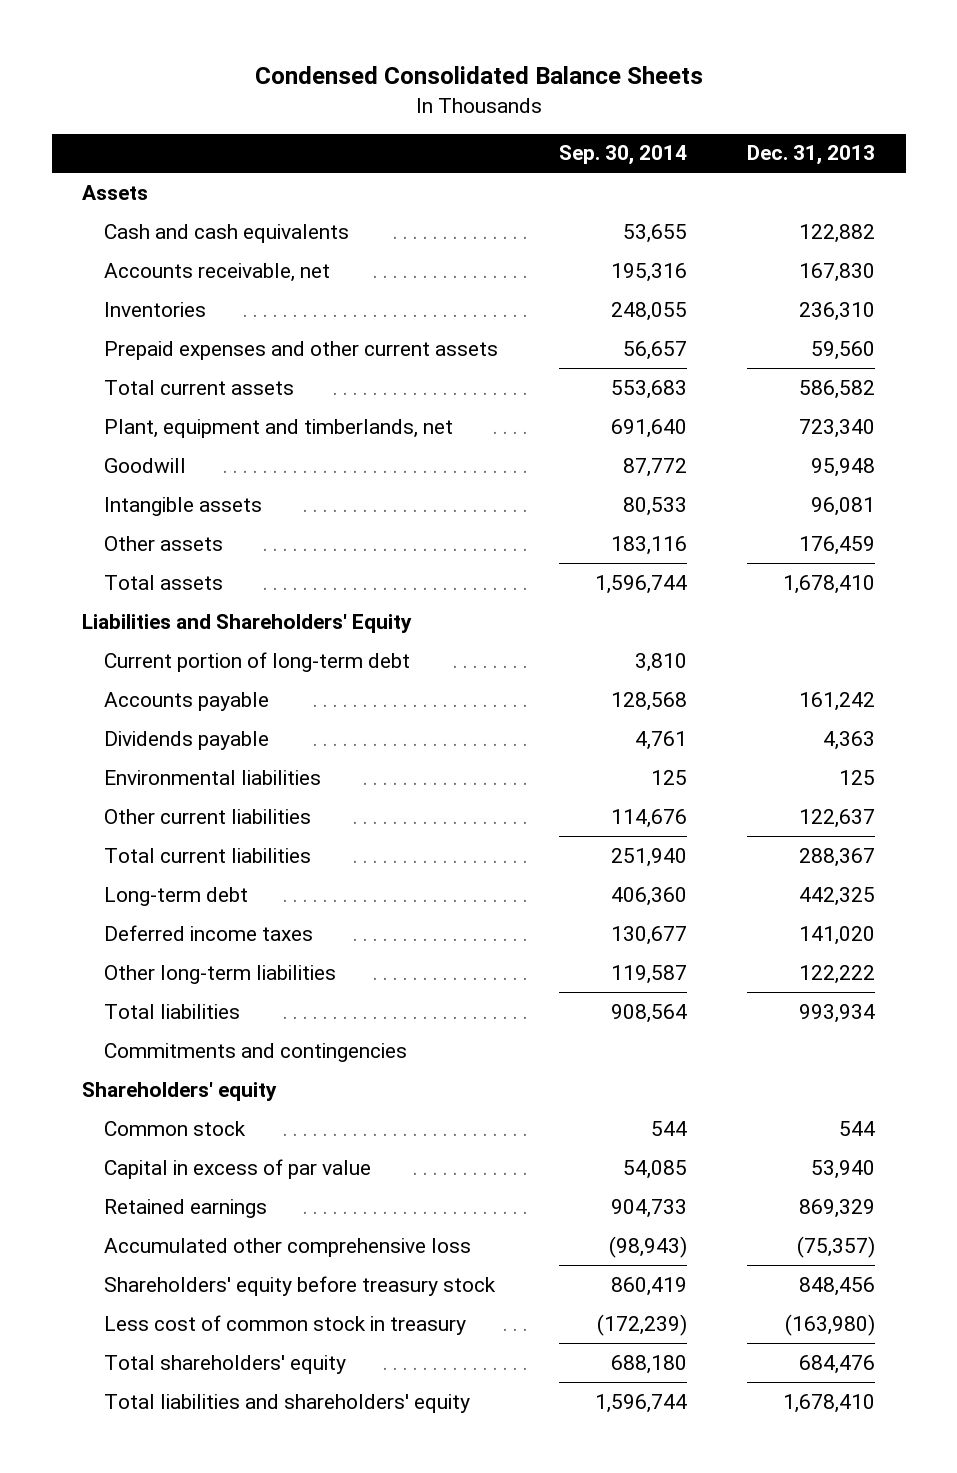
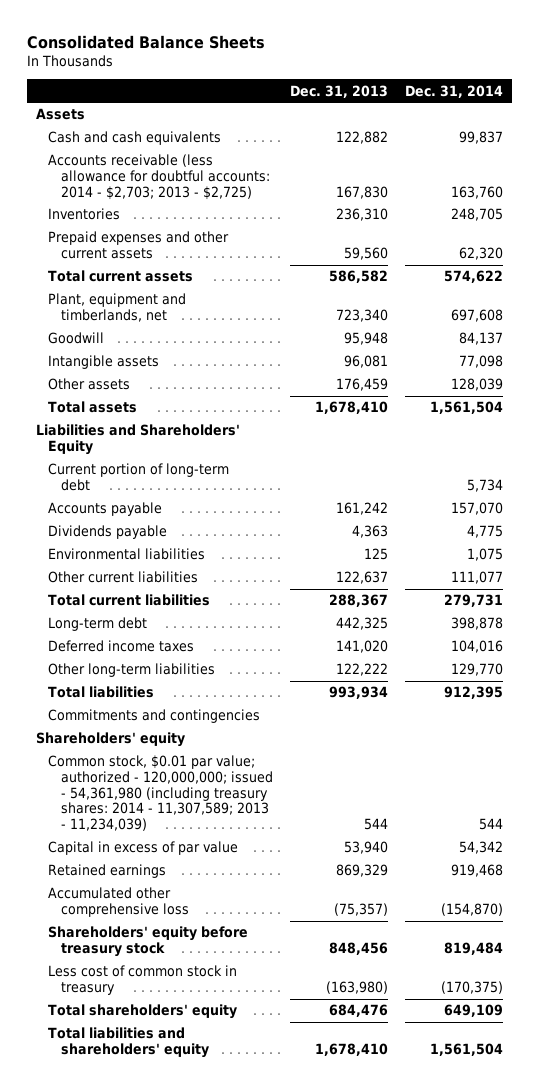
- Condensed Consolidated Balance Sheets
+ Consolidated Balance Sheets
- | Sep. 30, 2014 | Dec. 31, 2013
+ | Dec. 31, 2013 | Dec. 31, 2014
- Accounts receivable, net | 195,316 | 167,830
+ Accounts receivable (less allowance for doubtful accounts: 2014 - $2,703; 2013 - $2,725) | 167,830 | 163,760
- Common stock | 544 | 544
+ Common stock, $0.01 par value; authorized - 120,000,000; issued - 54,361,980 (including treasury shares: 2014 - 11,307,589; 2013 - 11,234,039) | 544 | 544

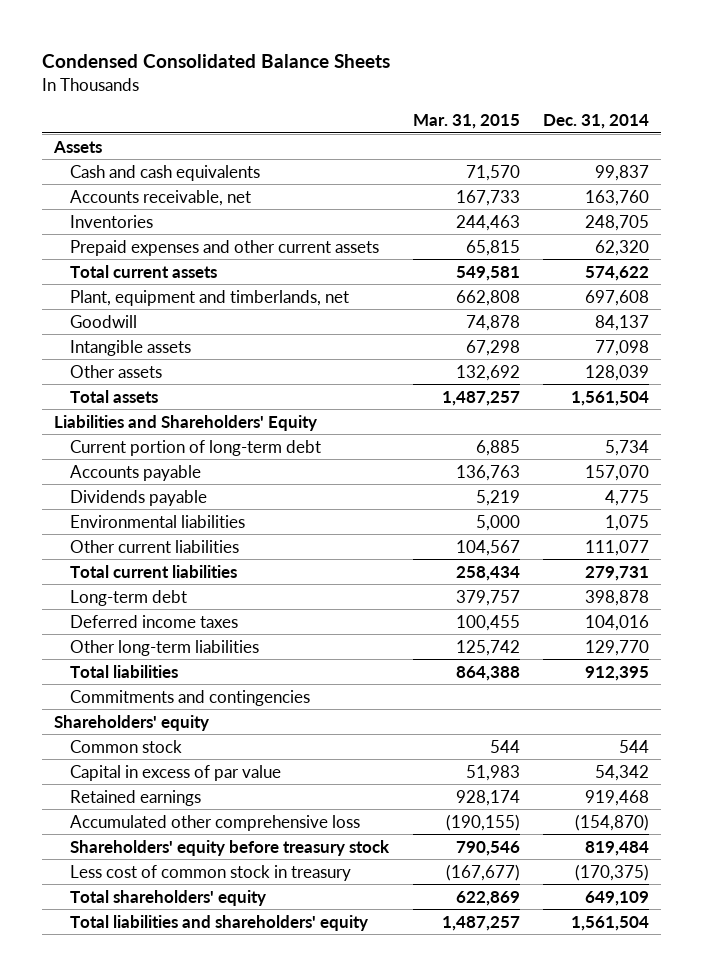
- Consolidated Balance Sheets
+ Condensed Consolidated Balance Sheets
- | Dec. 31, 2013 | Dec. 31, 2014
+ | Mar. 31, 2015 | Dec. 31, 2014
- Accounts receivable (less allowance for doubtful accounts: 2014 - $2,703; 2013 - $2,725) | 167,830 | 163,760
+ Accounts receivable, net | 167,733 | 163,760
- Common stock, $0.01 par value; authorized - 120,000,000; issued - 54,361,980 (including treasury shares: 2014 - 11,307,589; 2013 - 11,234,039) | 544 | 544
+ Common stock | 544 | 544

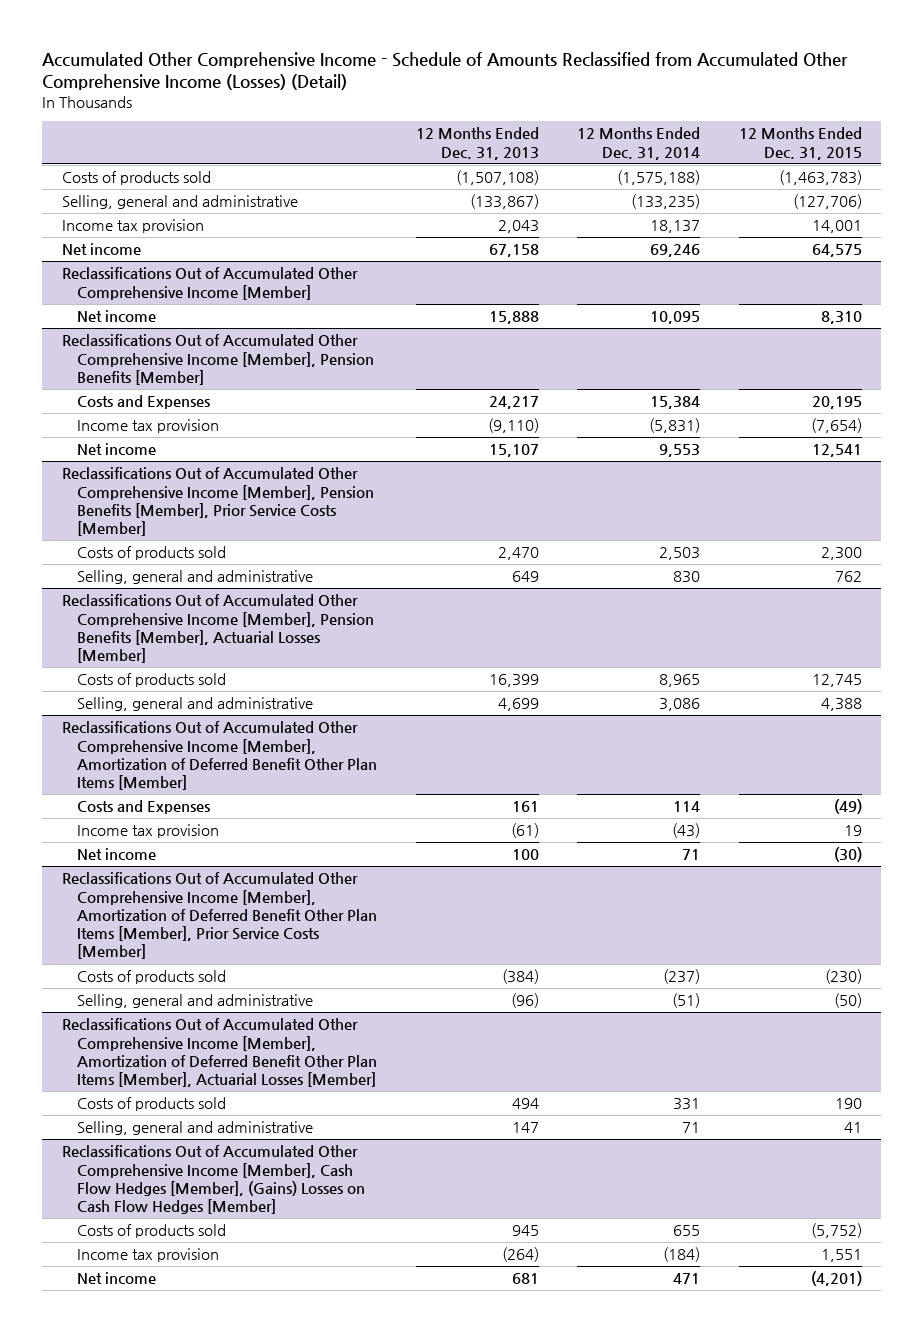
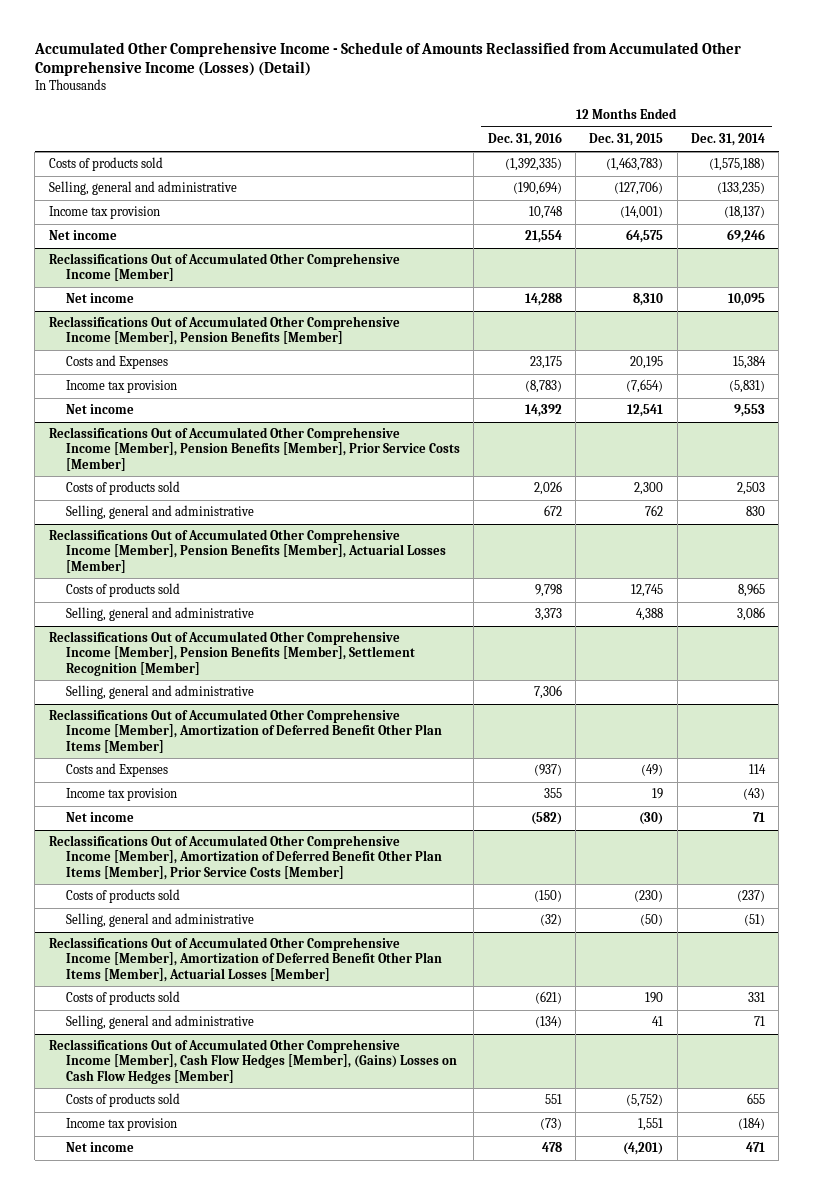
- | 12 Months Ended Dec. 31, 2013 | 12 Months Ended Dec. 31, 2014 | 12 Months Ended Dec. 31, 2015
+ | 12 Months Ended Dec. 31, 2016 | 12 Months Ended Dec. 31, 2015 | 12 Months Ended Dec. 31, 2014
- Income tax provision | 2,043 | 18,137 | 14,001
+ Income tax provision | 10,748 | (14,001) | (18,137)
+ Reclassifications Out of Accumulated Other Comprehensive Income [Member], Pension Benefits [Member], Settlement Recognition [Member]
+ Selling, general and administrative | 7,306 | |

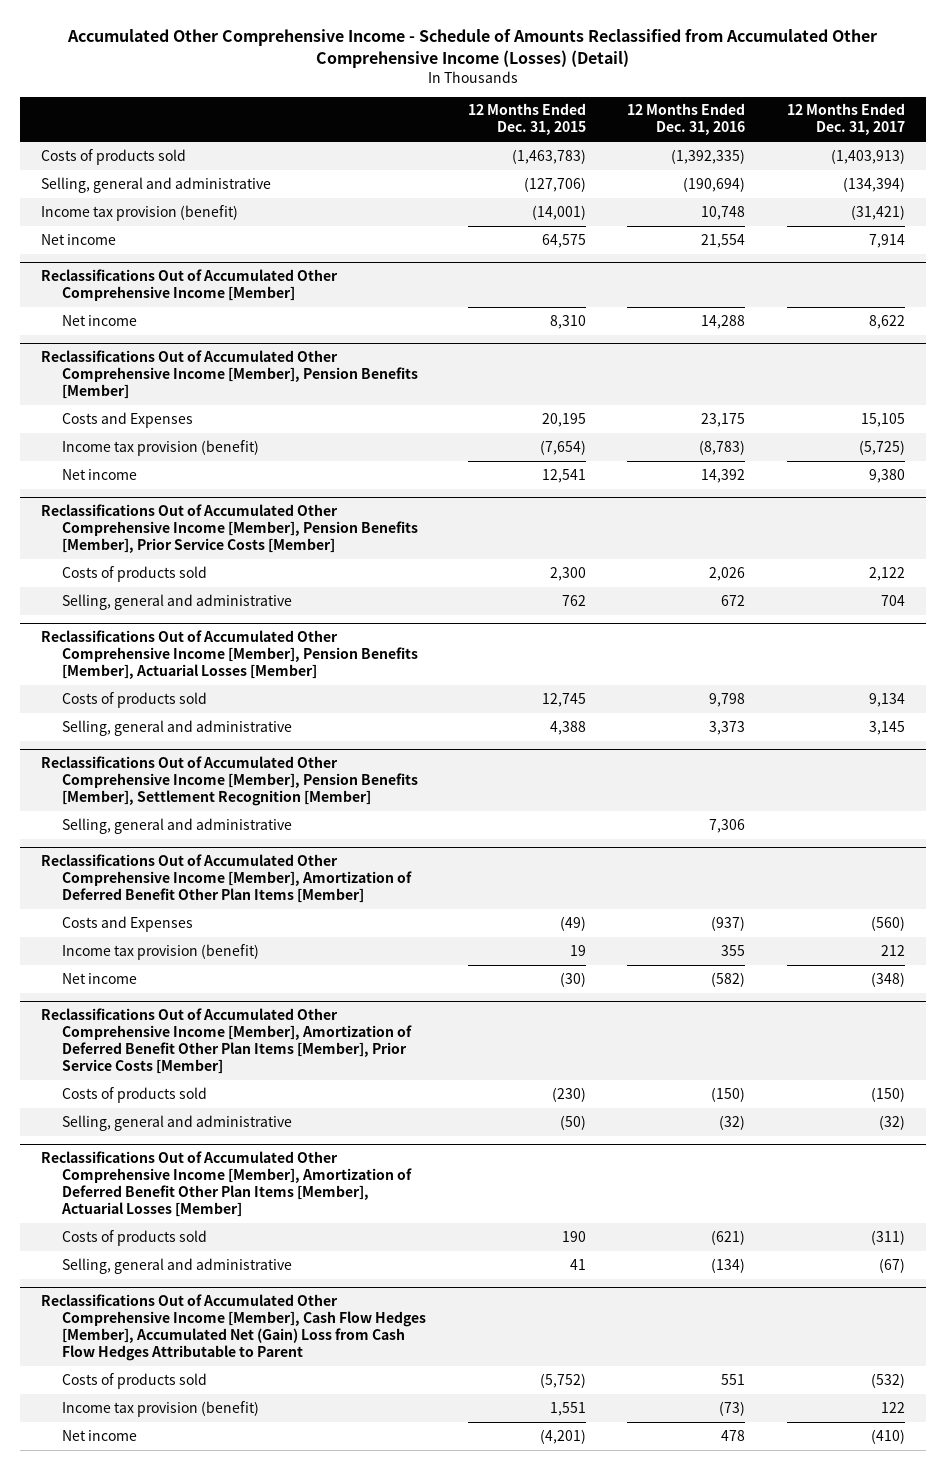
- | 12 Months Ended Dec. 31, 2016 | 12 Months Ended Dec. 31, 2015 | 12 Months Ended Dec. 31, 2014
+ | 12 Months Ended Dec. 31, 2015 | 12 Months Ended Dec. 31, 2016 | 12 Months Ended Dec. 31, 2017
- Income tax provision | 10,748 | (14,001) | (18,137)
+ Income tax provision (benefit) | (14,001) | 10,748 | (31,421)
@ Reclassifications Out of Accumulated Other Comprehensive Income [Member], Pension Benefits [Member]
- Income tax provision | (8,783) | (7,654) | (5,831)
+ Income tax provision (benefit) | (7,654) | (8,783) | (5,725)
@ Reclassifications Out of Accumulated Other Comprehensive Income [Member], Amortization of Deferred Benefit Other Plan Items [Member]
- Income tax provision | 355 | 19 | (43)
+ Income tax provision (benefit) | 19 | 355 | 212
- Reclassifications Out of Accumulated Other Comprehensive Income [Member], Cash Flow Hedges [Member], (Gains) Losses on Cash Flow Hedges [Member]
+ Reclassifications Out of Accumulated Other Comprehensive Income [Member], Cash Flow Hedges [Member], Accumulated Net (Gain) Loss from Cash Flow Hedges Attributable to Parent
- Income tax provision | (73) | 1,551 | (184)
+ Income tax provision (benefit) | 1,551 | (73) | 122

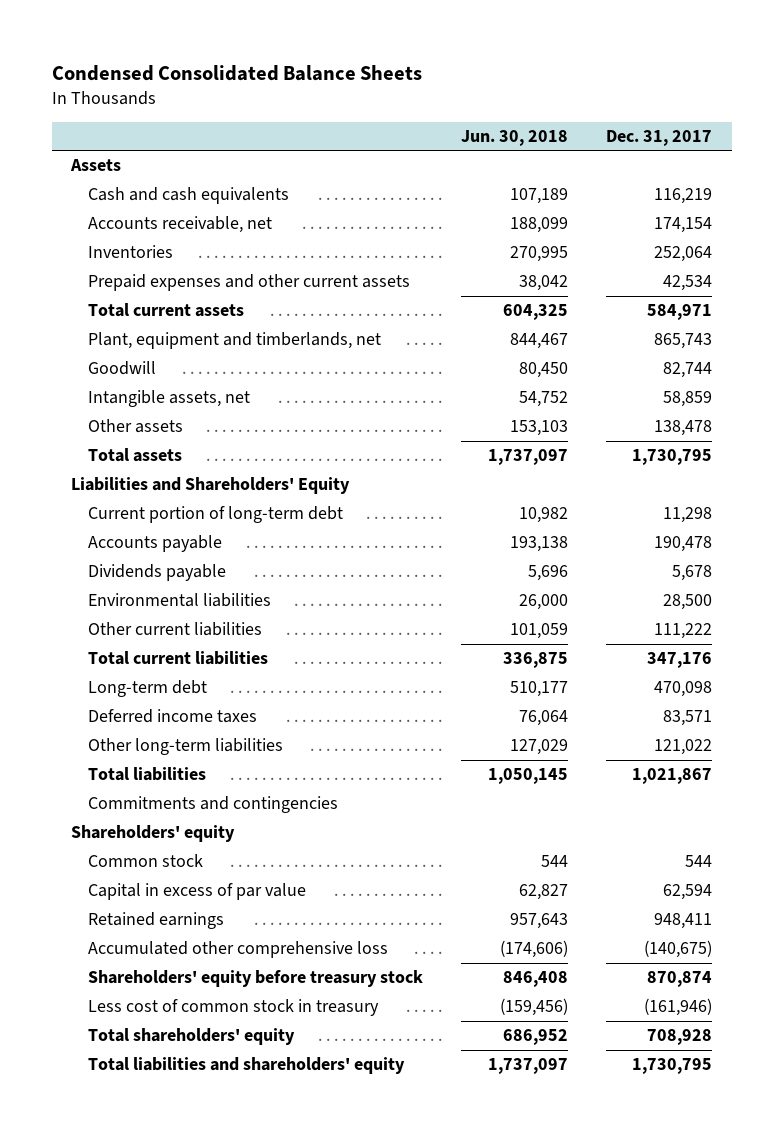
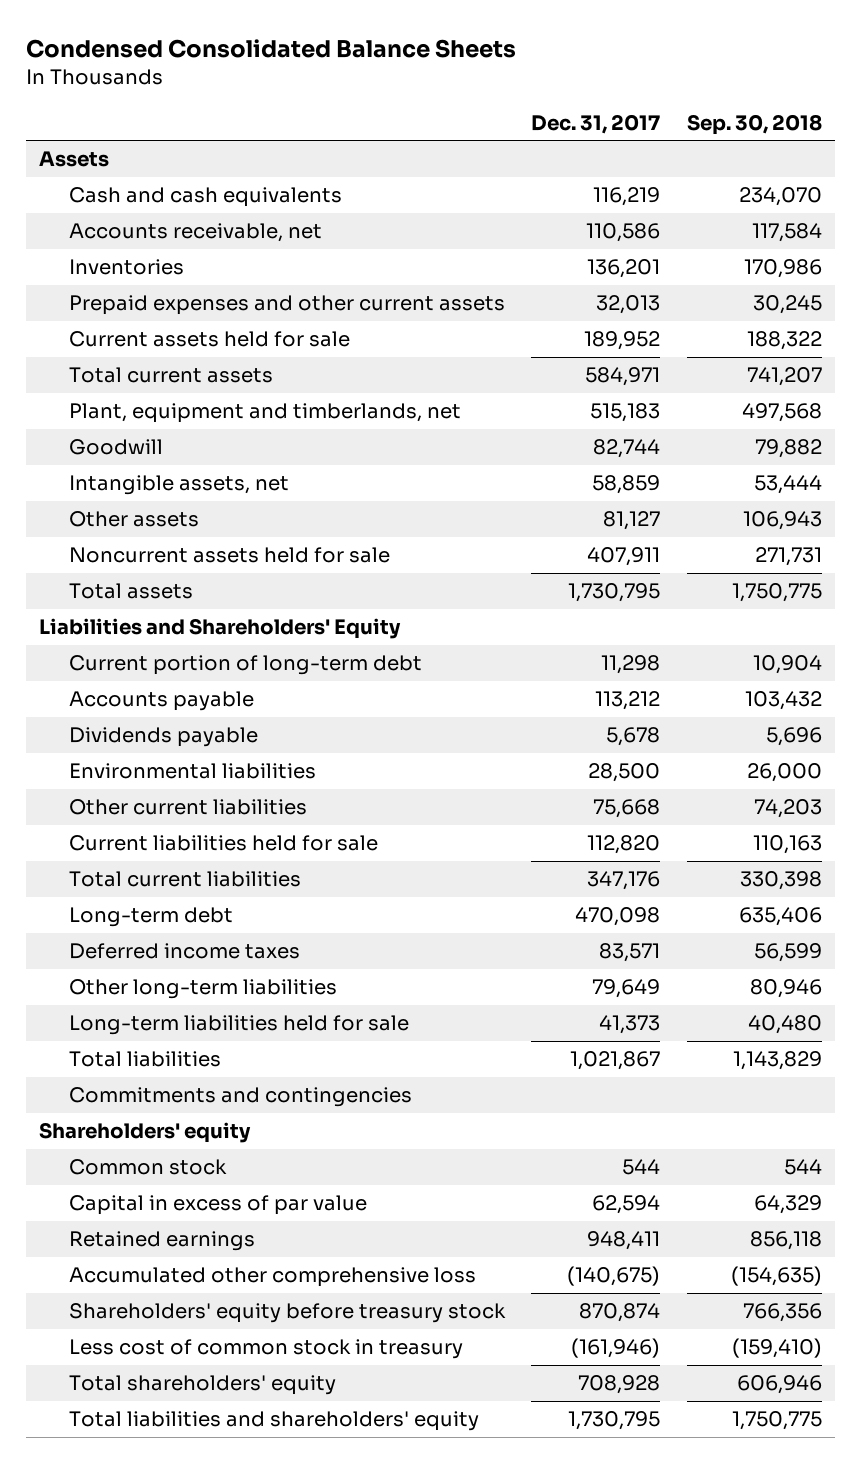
- | Jun. 30, 2018 | Dec. 31, 2017
+ | Dec. 31, 2017 | Sep. 30, 2018
- Accounts receivable, net | 188,099 | 174,154
- Inventories | 270,995 | 252,064
- Prepaid expenses and other current assets | 38,042 | 42,534
+ Accounts receivable, net | 110,586 | 117,584
+ Inventories | 136,201 | 170,986
+ Prepaid expenses and other current assets | 32,013 | 30,245
+ Current assets held for sale | 189,952 | 188,322
- Plant, equipment and timberlands, net | 844,467 | 865,743
+ Plant, equipment and timberlands, net | 515,183 | 497,568
- Other assets | 153,103 | 138,478
+ Other assets | 81,127 | 106,943
+ Noncurrent assets held for sale | 407,911 | 271,731
- Accounts payable | 193,138 | 190,478
+ Accounts payable | 113,212 | 103,432
- Other current liabilities | 101,059 | 111,222
+ Other current liabilities | 75,668 | 74,203
+ Current liabilities held for sale | 112,820 | 110,163
- Other long-term liabilities | 127,029 | 121,022
+ Other long-term liabilities | 79,649 | 80,946
+ Long-term liabilities held for sale | 41,373 | 40,480

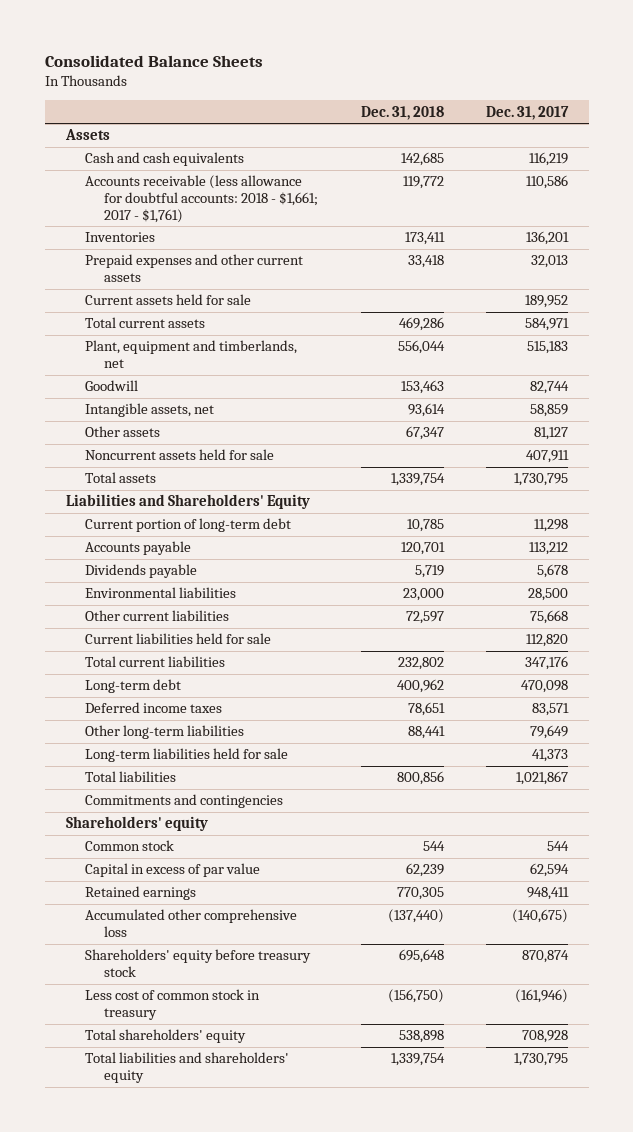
- Condensed Consolidated Balance Sheets
+ Consolidated Balance Sheets
- | Dec. 31, 2017 | Sep. 30, 2018
+ | Dec. 31, 2018 | Dec. 31, 2017
- Accounts receivable, net | 110,586 | 117,584
+ Accounts receivable (less allowance for doubtful accounts: 2018 - $1,661; 2017 - $1,761) | 119,772 | 110,586

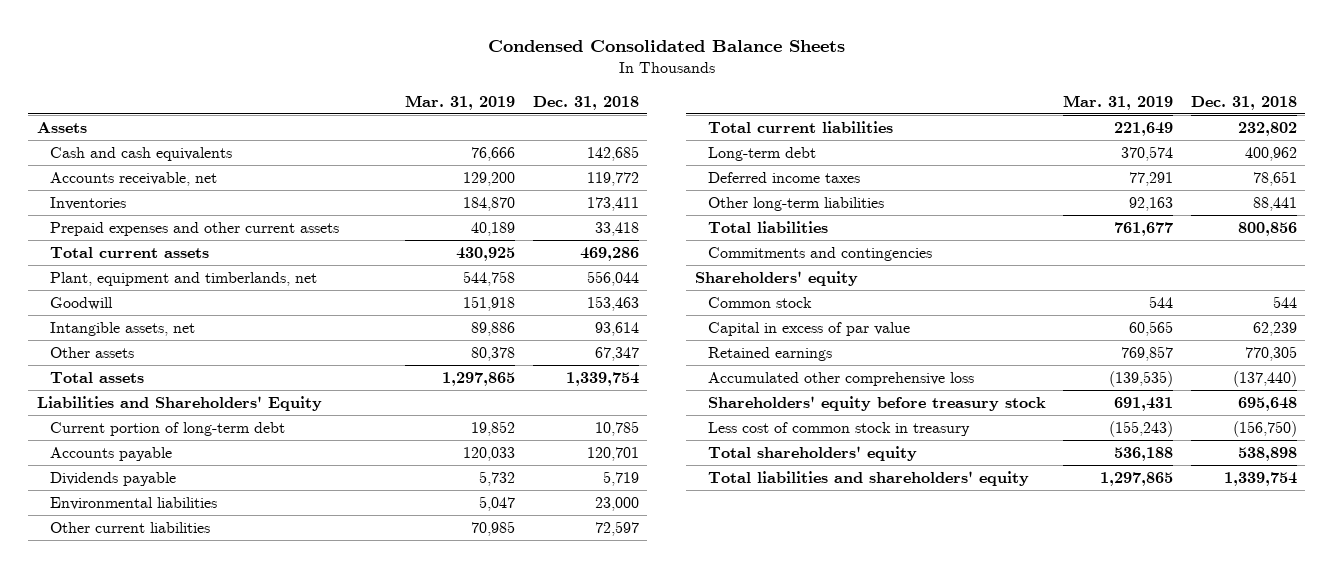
- Consolidated Balance Sheets
+ Condensed Consolidated Balance Sheets
- | Dec. 31, 2018 | Dec. 31, 2017
+ | Mar. 31, 2019 | Dec. 31, 2018
- Accounts receivable (less allowance for doubtful accounts: 2018 - $1,661; 2017 - $1,761) | 119,772 | 110,586
+ Accounts receivable, net | 129,200 | 119,772
- Current assets held for sale | | 189,952
- Noncurrent assets held for sale | | 407,911
- Current liabilities held for sale | | 112,820
- Long-term liabilities held for sale | | 41,373

